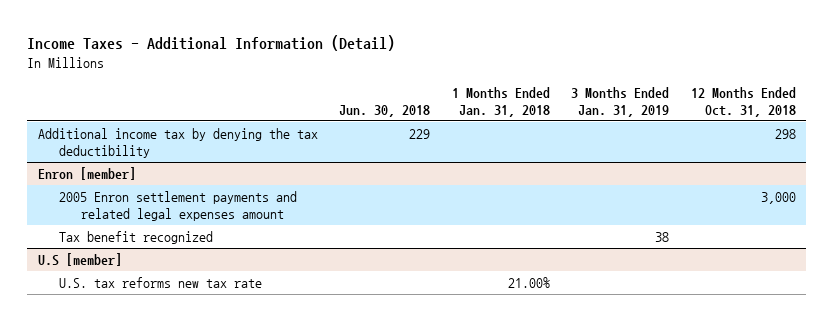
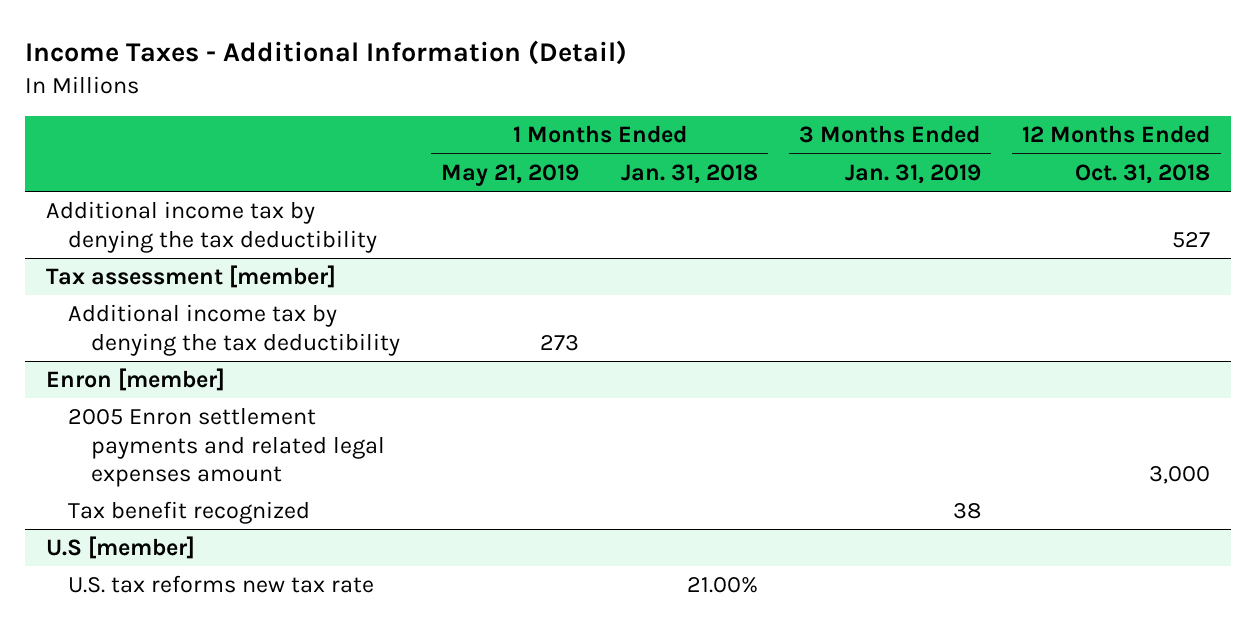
- | Jun. 30, 2018 | 1 Months Ended Jan. 31, 2018 | 3 Months Ended Jan. 31, 2019 | 12 Months Ended Oct. 31, 2018
+ | 1 Months Ended May 21, 2019 | 1 Months Ended Jan. 31, 2018 | 3 Months Ended Jan. 31, 2019 | 12 Months Ended Oct. 31, 2018
- Additional income tax by denying the tax deductibility | 229 | | | 298
+ Additional income tax by denying the tax deductibility | | | | 527
+ Tax assessment [member]
+ Additional income tax by denying the tax deductibility | 273 | | |

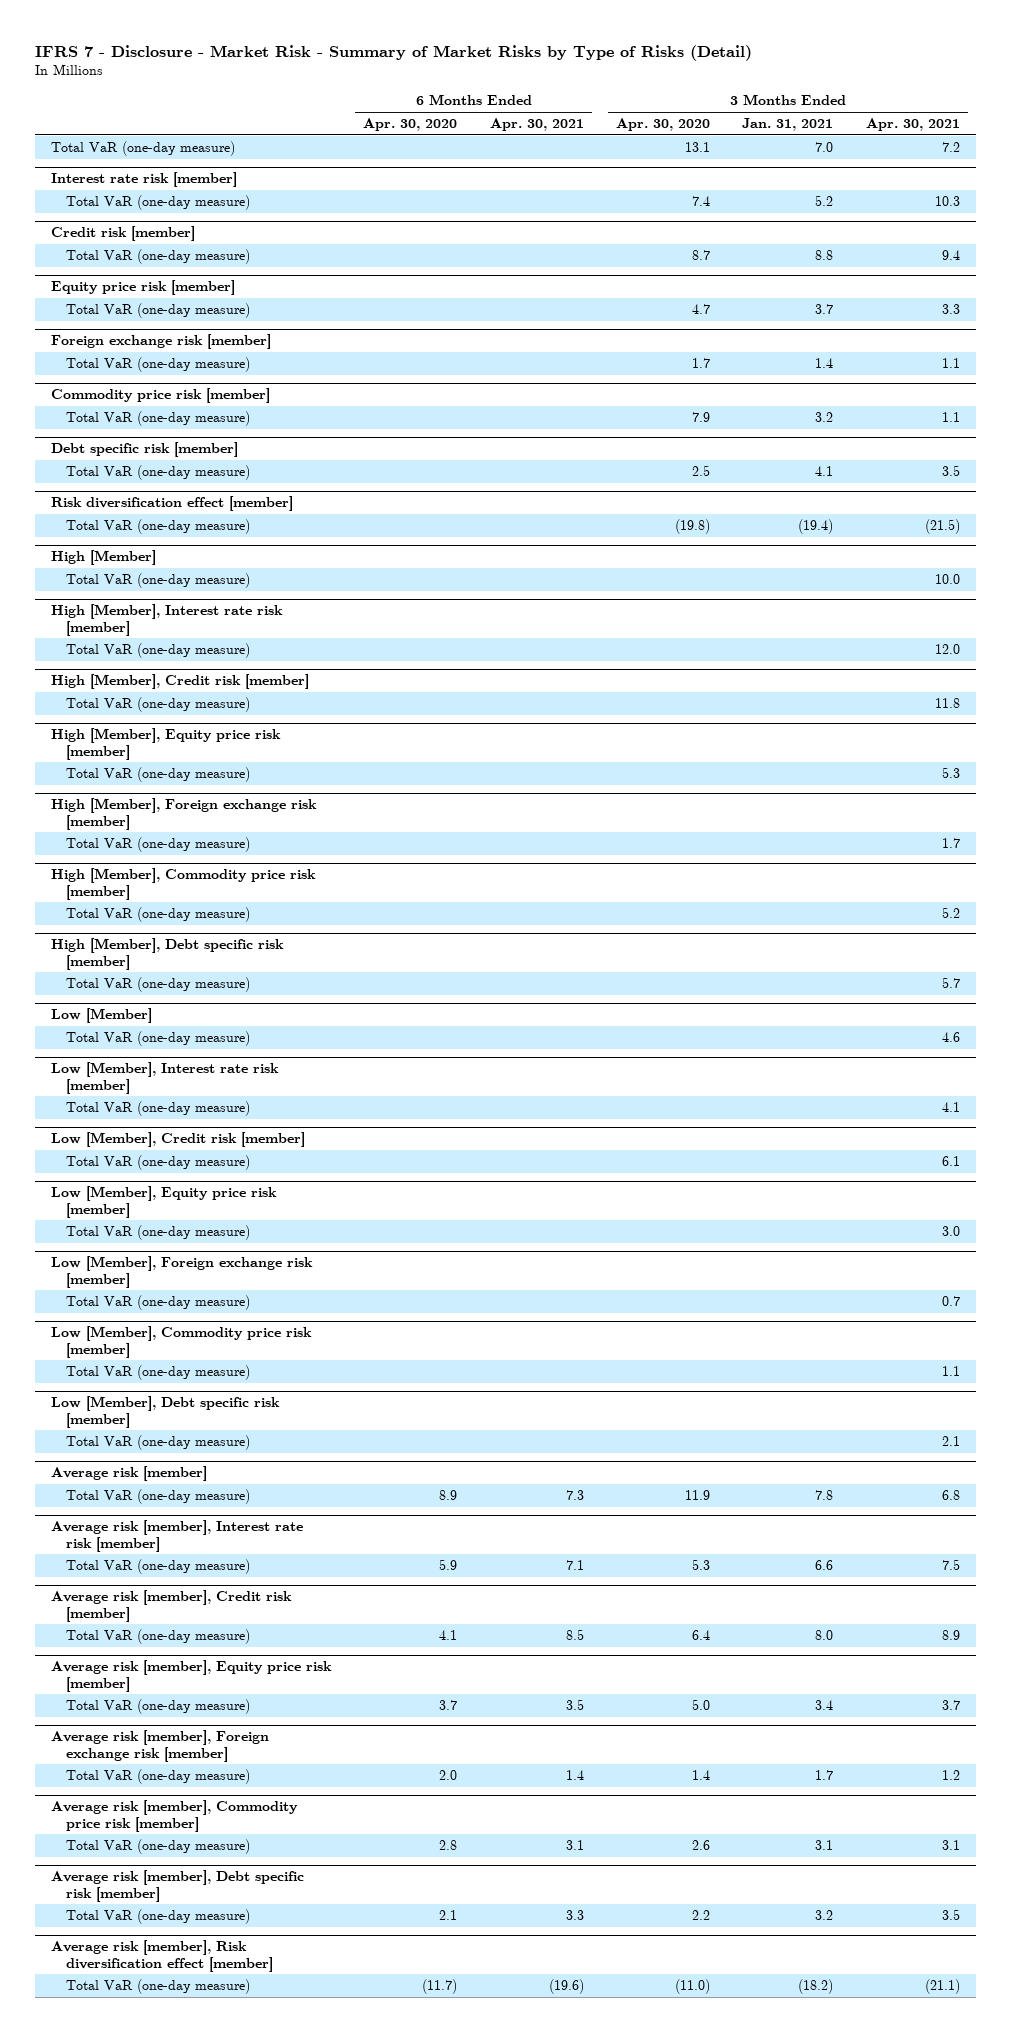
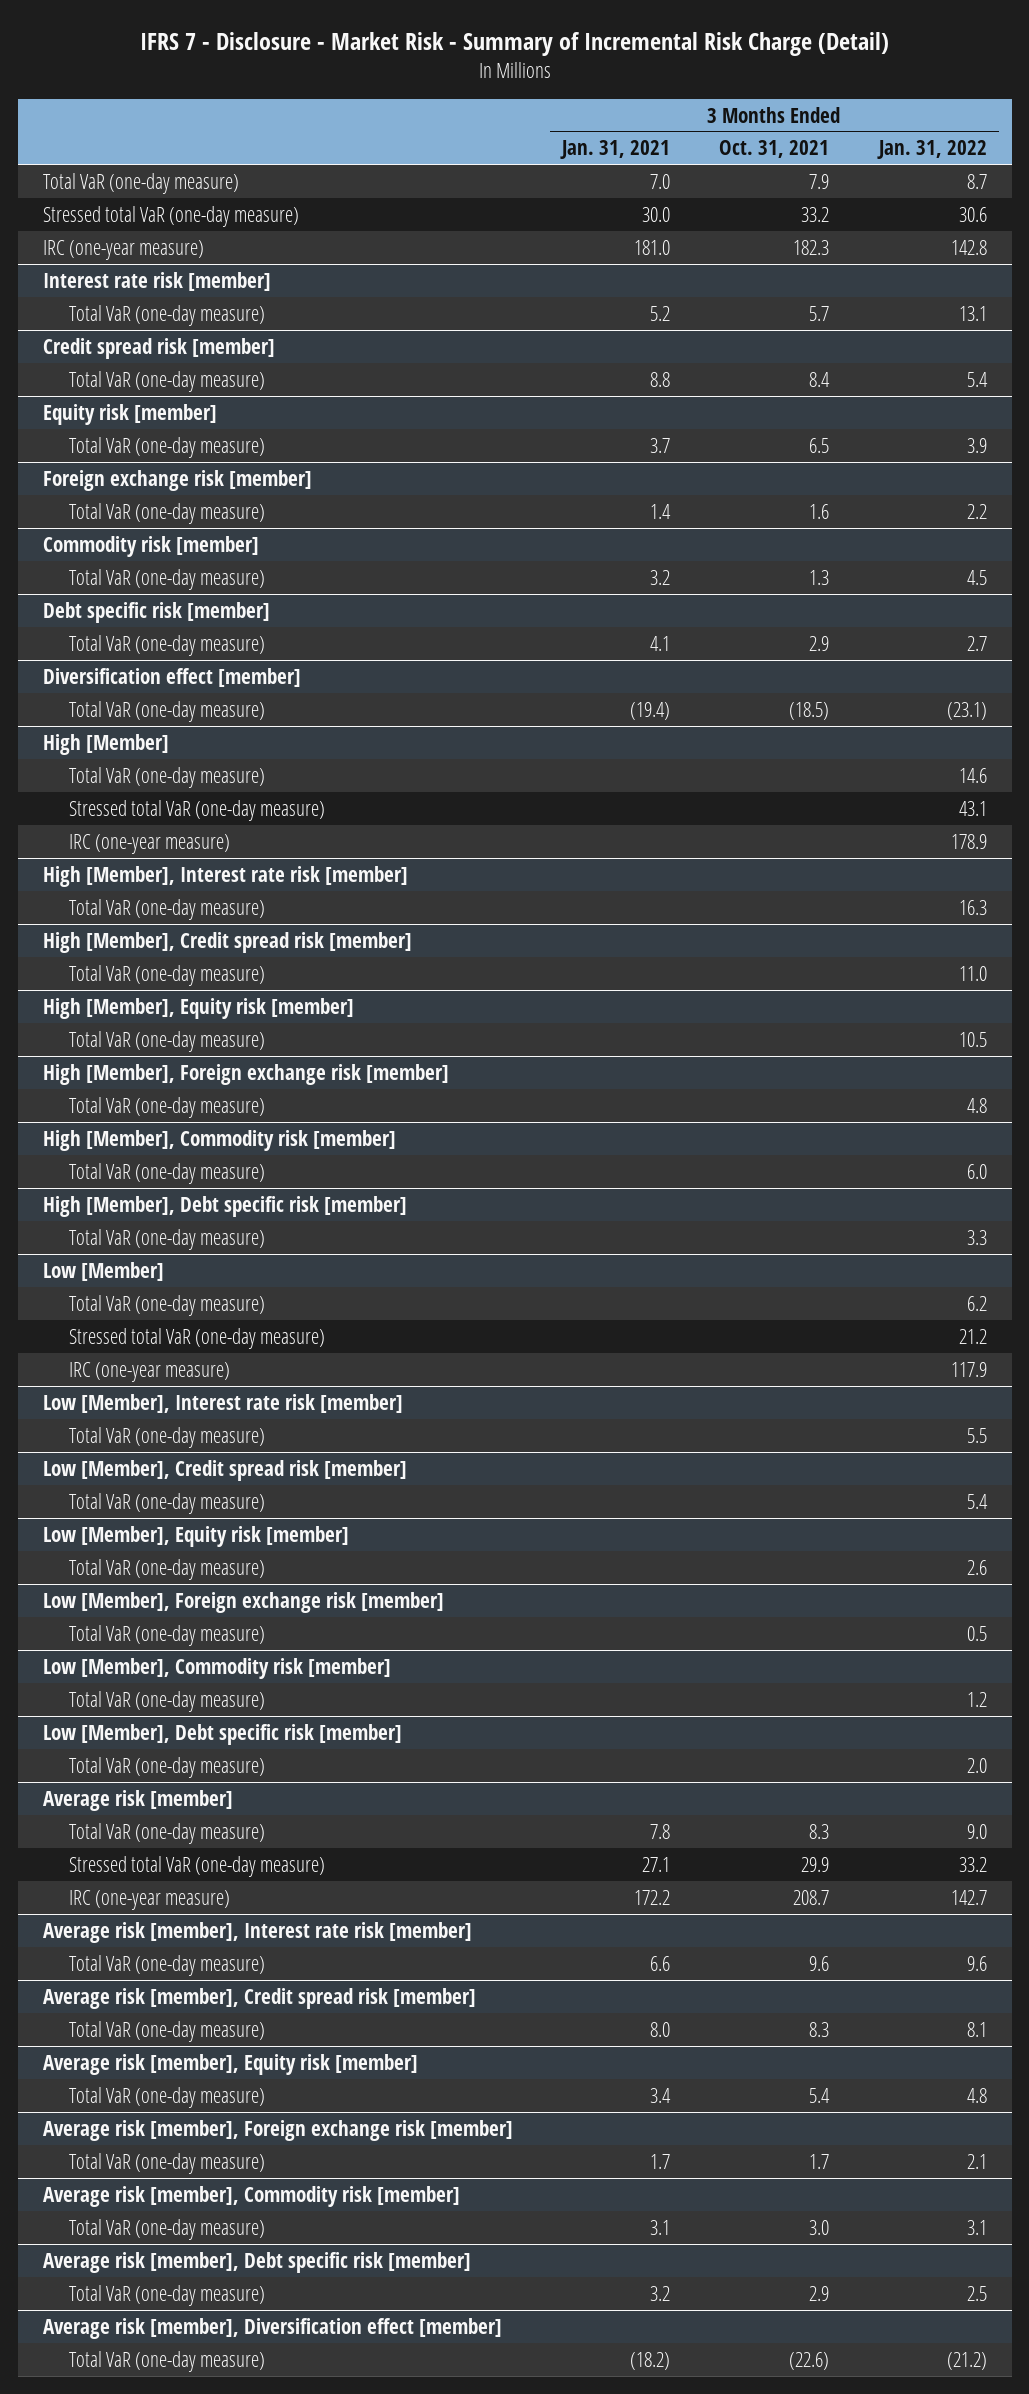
- IFRS 7 - Disclosure - Market Risk - Summary of Market Risks by Type of Risks (Detail)
+ IFRS 7 - Disclosure - Market Risk - Summary of Incremental Risk Charge (Detail)
- | 6 Months Ended Apr. 30, 2020 | 6 Months Ended Apr. 30, 2021 | 3 Months Ended Apr. 30, 2020 | 3 Months Ended Jan. 31, 2021 | 3 Months Ended Apr. 30, 2021
+ | 3 Months Ended Jan. 31, 2021 | 3 Months Ended Oct. 31, 2021 | 3 Months Ended Jan. 31, 2022
+ Stressed total VaR (one-day measure) | 30.0 | 33.2 | 30.6
+ IRC (one-year measure) | 181.0 | 182.3 | 142.8
- Credit risk [member]
+ Credit spread risk [member]
- Equity price risk [member]
+ Equity risk [member]
- Commodity price risk [member]
+ Commodity risk [member]
- Risk diversification effect [member]
+ Diversification effect [member]
@ High [Member]
+ Stressed total VaR (one-day measure) | | | 43.1
+ IRC (one-year measure) | | | 178.9
- High [Member], Credit risk [member]
+ High [Member], Credit spread risk [member]
- High [Member], Equity price risk [member]
+ High [Member], Equity risk [member]
- High [Member], Commodity price risk [member]
+ High [Member], Commodity risk [member]
@ Low [Member]
+ Stressed total VaR (one-day measure) | | | 21.2
+ IRC (one-year measure) | | | 117.9
- Low [Member], Credit risk [member]
+ Low [Member], Credit spread risk [member]
- Low [Member], Equity price risk [member]
+ Low [Member], Equity risk [member]
- Low [Member], Commodity price risk [member]
+ Low [Member], Commodity risk [member]
@ Average risk [member]
+ Stressed total VaR (one-day measure) | 27.1 | 29.9 | 33.2
+ IRC (one-year measure) | 172.2 | 208.7 | 142.7
- Average risk [member], Credit risk [member]
+ Average risk [member], Credit spread risk [member]
- Average risk [member], Equity price risk [member]
+ Average risk [member], Equity risk [member]
- Average risk [member], Commodity price risk [member]
+ Average risk [member], Commodity risk [member]
- Average risk [member], Risk diversification effect [member]
+ Average risk [member], Diversification effect [member]

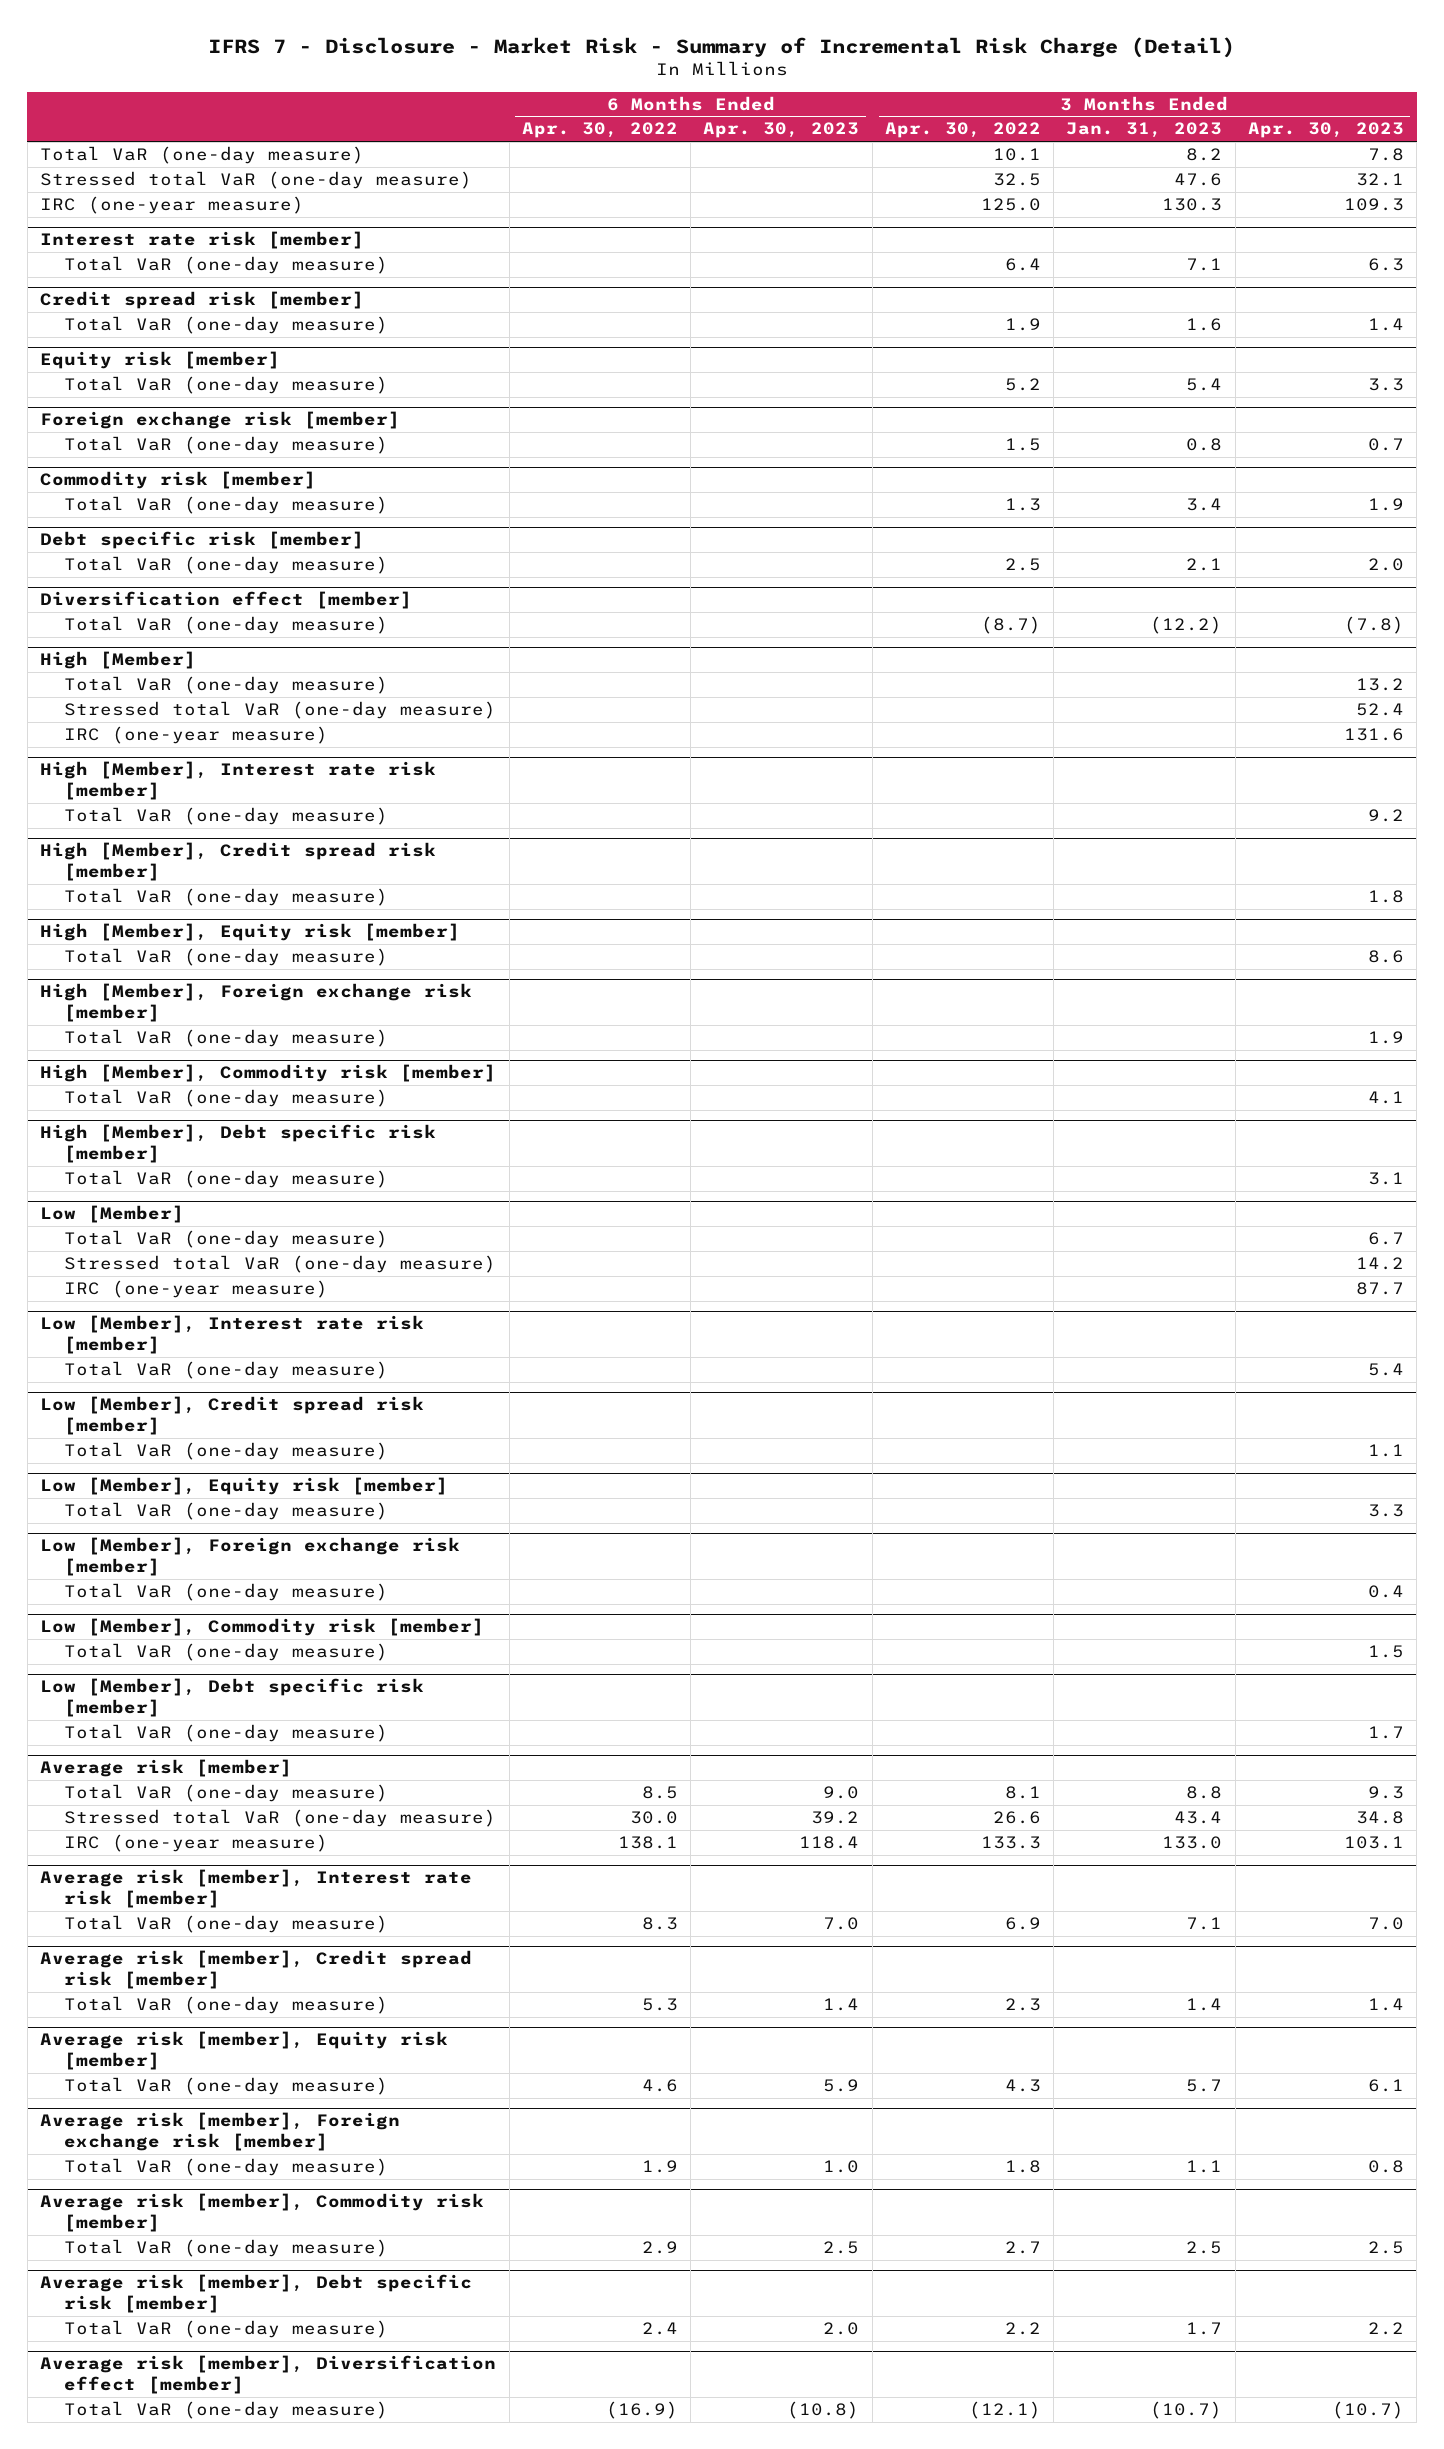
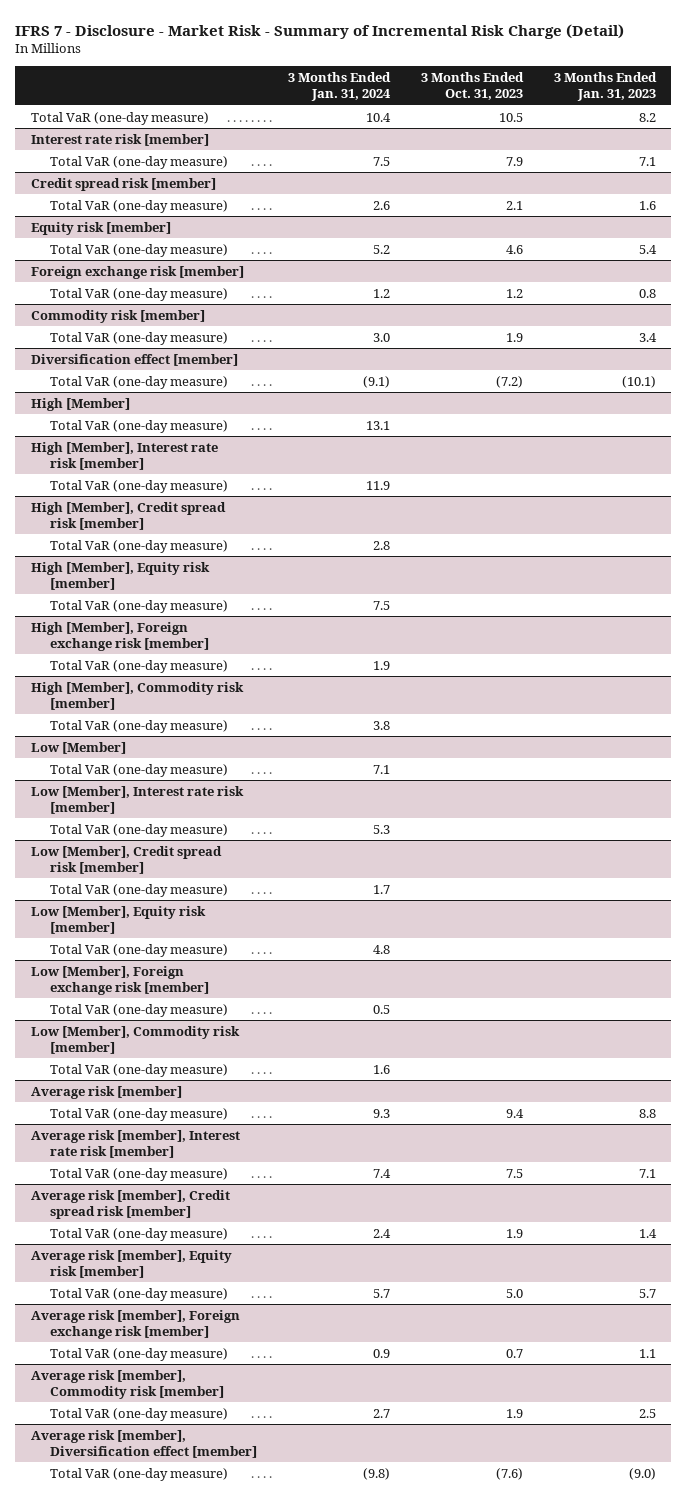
- | 6 Months Ended Apr. 30, 2022 | 6 Months Ended Apr. 30, 2023 | 3 Months Ended Apr. 30, 2022 | 3 Months Ended Jan. 31, 2023 | 3 Months Ended Apr. 30, 2023
+ | 3 Months Ended Jan. 31, 2024 | 3 Months Ended Oct. 31, 2023 | 3 Months Ended Jan. 31, 2023
- Stressed total VaR (one-day measure) | | | 32.5 | 47.6 | 32.1
- IRC (one-year measure) | | | 125.0 | 130.3 | 109.3
- Debt specific risk [member]
- Total VaR (one-day measure) | | | 2.5 | 2.1 | 2.0
@ Diversification effect [member]
- Total VaR (one-day measure) | | | (8.7) | (12.2) | (7.8)
+ Total VaR (one-day measure) | (9.1) | (7.2) | (10.1)
@ High [Member]
- Stressed total VaR (one-day measure) | | | | | 52.4
- IRC (one-year measure) | | | | | 131.6
- High [Member], Debt specific risk [member]
- Total VaR (one-day measure) | | | | | 3.1
@ Low [Member]
- Stressed total VaR (one-day measure) | | | | | 14.2
- IRC (one-year measure) | | | | | 87.7
- Low [Member], Debt specific risk [member]
- Total VaR (one-day measure) | | | | | 1.7
@ Average risk [member]
- Stressed total VaR (one-day measure) | 30.0 | 39.2 | 26.6 | 43.4 | 34.8
- IRC (one-year measure) | 138.1 | 118.4 | 133.3 | 133.0 | 103.1
- Average risk [member], Debt specific risk [member]
- Total VaR (one-day measure) | 2.4 | 2.0 | 2.2 | 1.7 | 2.2
@ Average risk [member], Diversification effect [member]
- Total VaR (one-day measure) | (16.9) | (10.8) | (12.1) | (10.7) | (10.7)
+ Total VaR (one-day measure) | (9.8) | (7.6) | (9.0)

